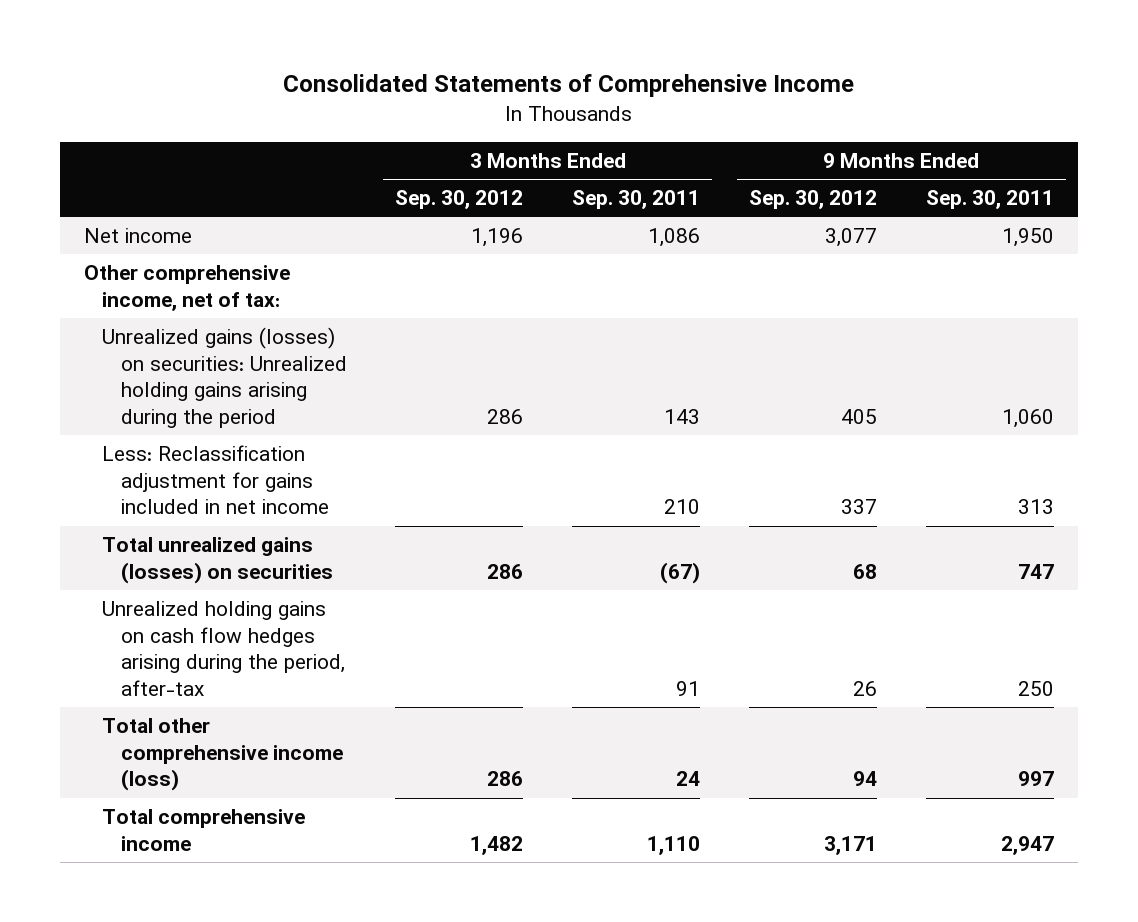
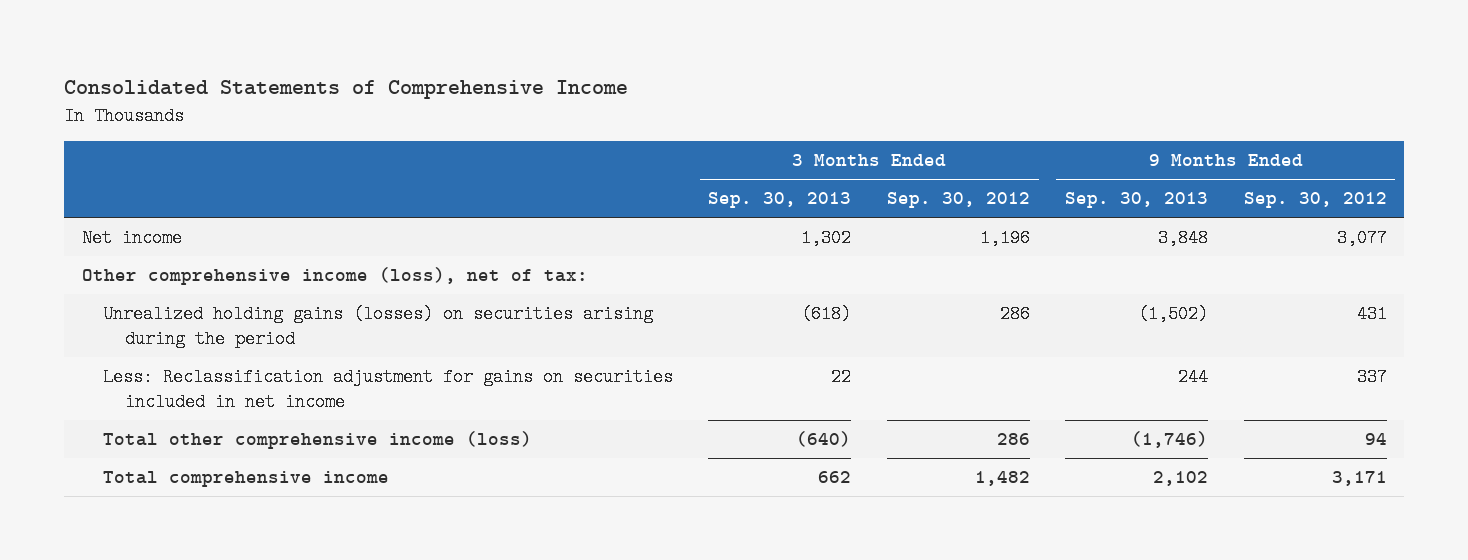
- | 3 Months Ended Sep. 30, 2012 | 3 Months Ended Sep. 30, 2011 | 9 Months Ended Sep. 30, 2012 | 9 Months Ended Sep. 30, 2011
+ | 3 Months Ended Sep. 30, 2013 | 3 Months Ended Sep. 30, 2012 | 9 Months Ended Sep. 30, 2013 | 9 Months Ended Sep. 30, 2012
- Other comprehensive income, net of tax:
- Unrealized gains (losses) on securities: Unrealized holding gains arising during the period | 286 | 143 | 405 | 1,060
- Less: Reclassification adjustment for gains included in net income | | 210 | 337 | 313
- Total unrealized gains (losses) on securities | 286 | (67) | 68 | 747
- Unrealized holding gains on cash flow hedges arising during the period, after-tax | | 91 | 26 | 250
+ Other comprehensive income (loss), net of tax:
+ Unrealized holding gains (losses) on securities arising during the period | (618) | 286 | (1,502) | 431
+ Less: Reclassification adjustment for gains on securities included in net income | 22 | | 244 | 337

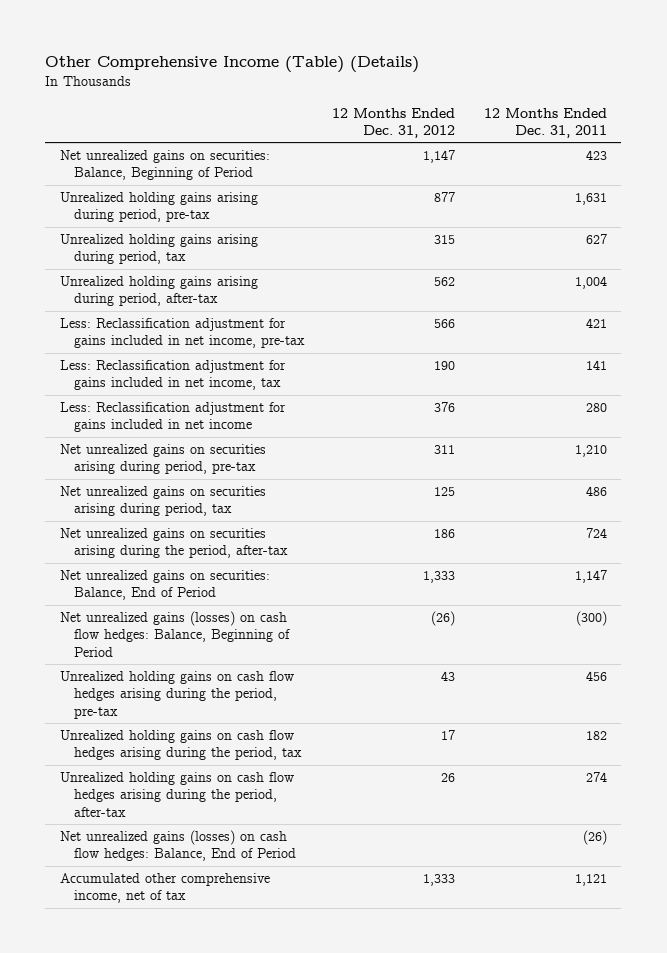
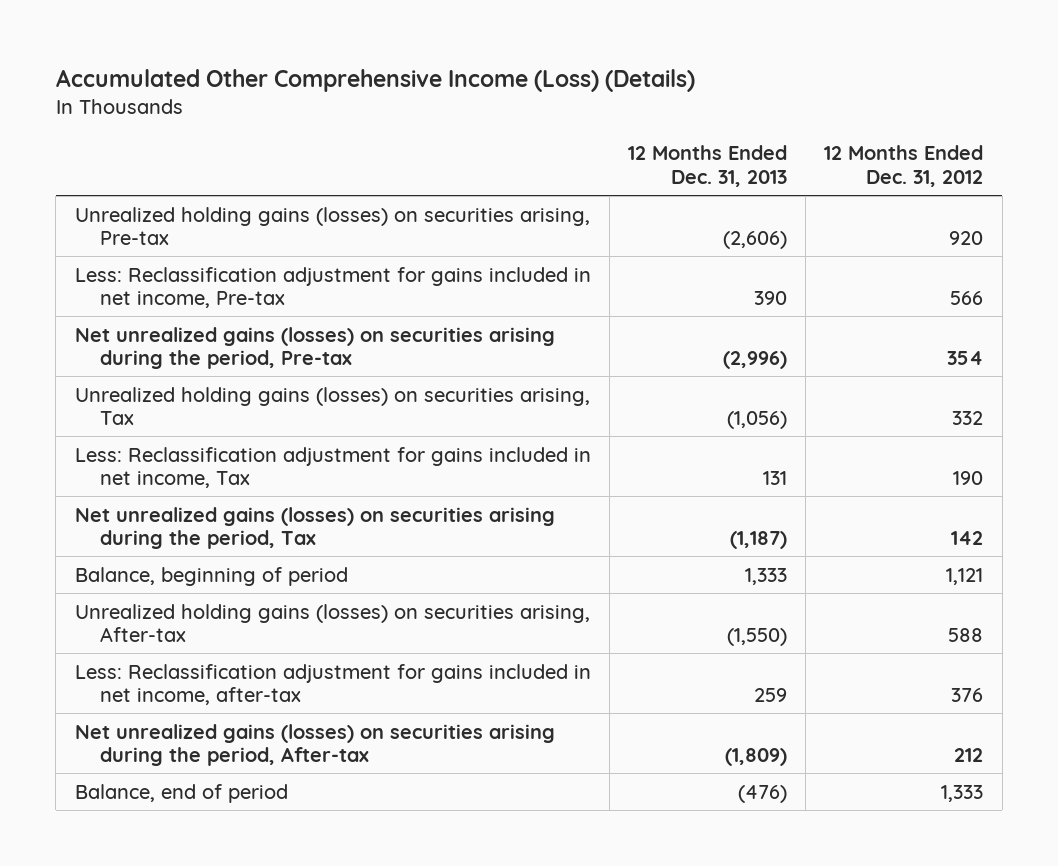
- Other Comprehensive Income (Table) (Details)
+ Accumulated Other Comprehensive Income (Loss) (Details)
- | 12 Months Ended Dec. 31, 2012 | 12 Months Ended Dec. 31, 2011
+ | 12 Months Ended Dec. 31, 2013 | 12 Months Ended Dec. 31, 2012
- Net unrealized gains on securities: Balance, Beginning of Period | 1,147 | 423
- Unrealized holding gains arising during period, pre-tax | 877 | 1,631
- Unrealized holding gains arising during period, tax | 315 | 627
- Unrealized holding gains arising during period, after-tax | 562 | 1,004
- Less: Reclassification adjustment for gains included in net income, pre-tax | 566 | 421
- Less: Reclassification adjustment for gains included in net income, tax | 190 | 141
- Less: Reclassification adjustment for gains included in net income | 376 | 280
- Net unrealized gains on securities arising during period, pre-tax | 311 | 1,210
- Net unrealized gains on securities arising during period, tax | 125 | 486
- Net unrealized gains on securities arising during the period, after-tax | 186 | 724
- Net unrealized gains on securities: Balance, End of Period | 1,333 | 1,147
- Net unrealized gains (losses) on cash flow hedges: Balance, Beginning of Period | (26) | (300)
- Unrealized holding gains on cash flow hedges arising during the period, pre-tax | 43 | 456
- Unrealized holding gains on cash flow hedges arising during the period, tax | 17 | 182
- Unrealized holding gains on cash flow hedges arising during the period, after-tax | 26 | 274
- Net unrealized gains (losses) on cash flow hedges: Balance, End of Period | | (26)
- Accumulated other comprehensive income, net of tax | 1,333 | 1,121
+ Unrealized holding gains (losses) on securities arising, Pre-tax | (2,606) | 920
+ Less: Reclassification adjustment for gains included in net income, Pre-tax | 390 | 566
+ Net unrealized gains (losses) on securities arising during the period, Pre-tax | (2,996) | 354
+ Unrealized holding gains (losses) on securities arising, Tax | (1,056) | 332
+ Less: Reclassification adjustment for gains included in net income, Tax | 131 | 190
+ Net unrealized gains (losses) on securities arising during the period, Tax | (1,187) | 142
+ Balance, beginning of period | 1,333 | 1,121
+ Unrealized holding gains (losses) on securities arising, After-tax | (1,550) | 588
+ Less: Reclassification adjustment for gains included in net income, after-tax | 259 | 376
+ Net unrealized gains (losses) on securities arising during the period, After-tax | (1,809) | 212
+ Balance, end of period | (476) | 1,333

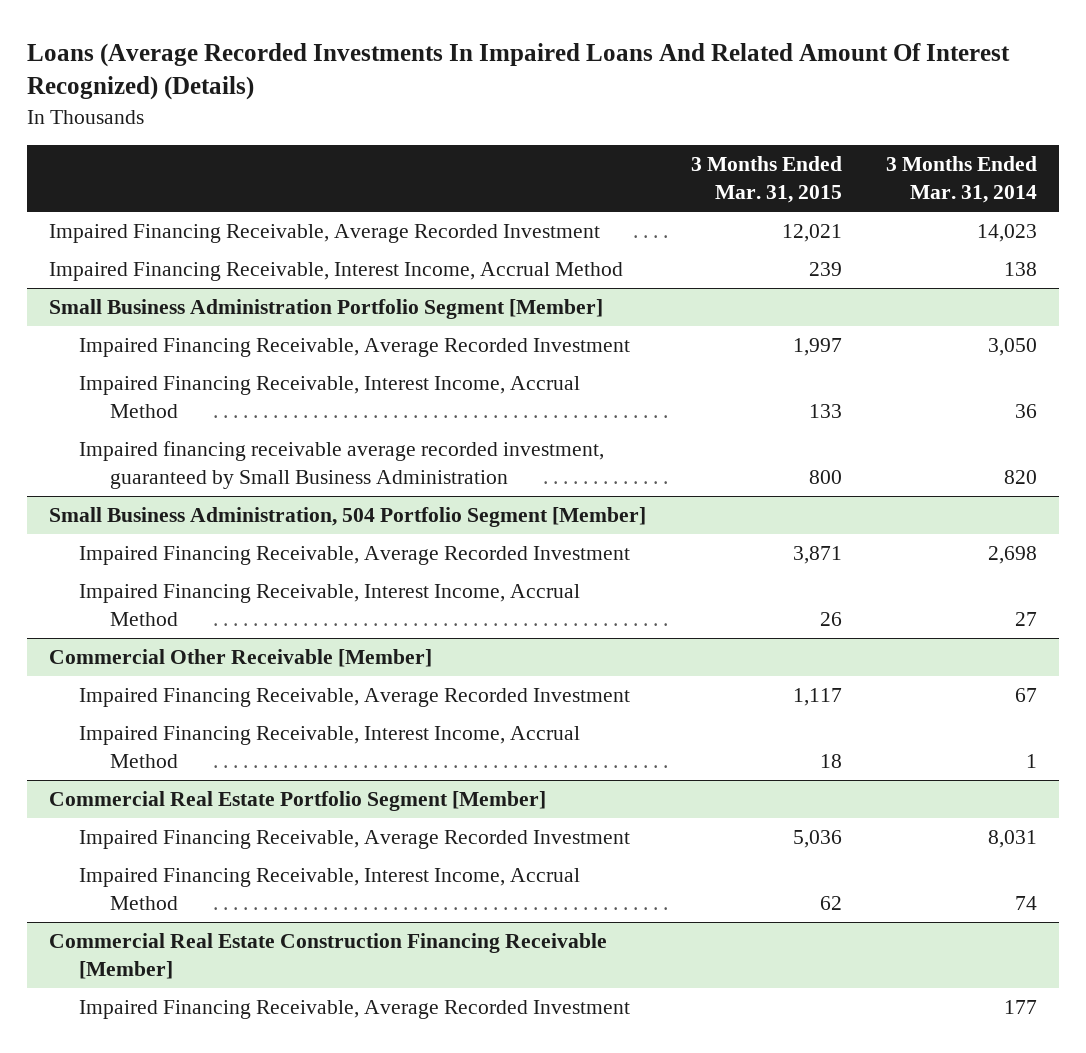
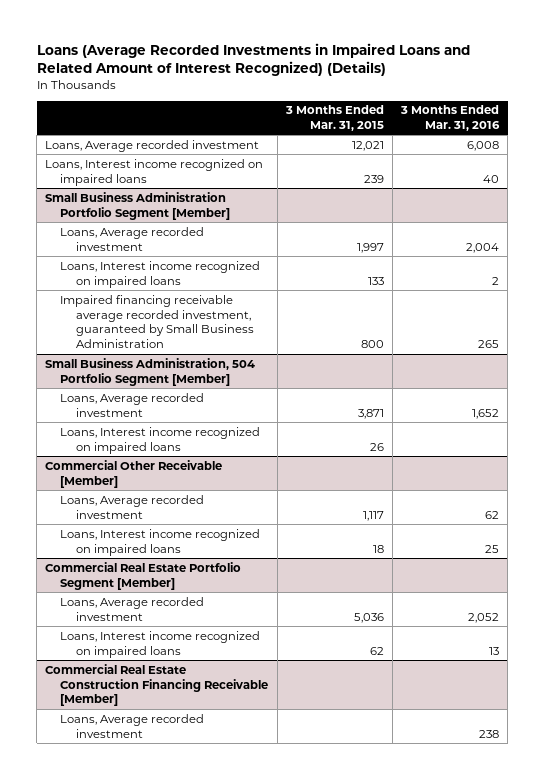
- Loans (Average Recorded Investments In Impaired Loans And Related Amount Of Interest Recognized) (Details)
+ Loans (Average Recorded Investments in Impaired Loans and Related Amount of Interest Recognized) (Details)
- | 3 Months Ended Mar. 31, 2015 | 3 Months Ended Mar. 31, 2014
+ | 3 Months Ended Mar. 31, 2015 | 3 Months Ended Mar. 31, 2016
- Impaired Financing Receivable, Average Recorded Investment | 12,021 | 14,023
- Impaired Financing Receivable, Interest Income, Accrual Method | 239 | 138
+ Loans, Average recorded investment | 12,021 | 6,008
+ Loans, Interest income recognized on impaired loans | 239 | 40
@ Small Business Administration Portfolio Segment [Member]
- Impaired Financing Receivable, Average Recorded Investment | 1,997 | 3,050
- Impaired Financing Receivable, Interest Income, Accrual Method | 133 | 36
+ Loans, Average recorded investment | 1,997 | 2,004
+ Loans, Interest income recognized on impaired loans | 133 | 2
@ Small Business Administration, 504 Portfolio Segment [Member]
- Impaired Financing Receivable, Average Recorded Investment | 3,871 | 2,698
- Impaired Financing Receivable, Interest Income, Accrual Method | 26 | 27
+ Loans, Average recorded investment | 3,871 | 1,652
+ Loans, Interest income recognized on impaired loans | 26 |
@ Commercial Other Receivable [Member]
- Impaired Financing Receivable, Average Recorded Investment | 1,117 | 67
- Impaired Financing Receivable, Interest Income, Accrual Method | 18 | 1
+ Loans, Average recorded investment | 1,117 | 62
+ Loans, Interest income recognized on impaired loans | 18 | 25
@ Commercial Real Estate Portfolio Segment [Member]
- Impaired Financing Receivable, Average Recorded Investment | 5,036 | 8,031
- Impaired Financing Receivable, Interest Income, Accrual Method | 62 | 74
+ Loans, Average recorded investment | 5,036 | 2,052
+ Loans, Interest income recognized on impaired loans | 62 | 13
@ Commercial Real Estate Construction Financing Receivable [Member]
- Impaired Financing Receivable, Average Recorded Investment | | 177
+ Loans, Average recorded investment | | 238

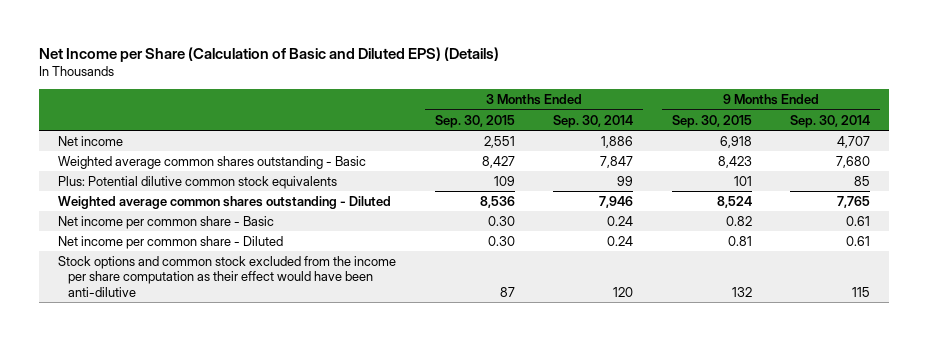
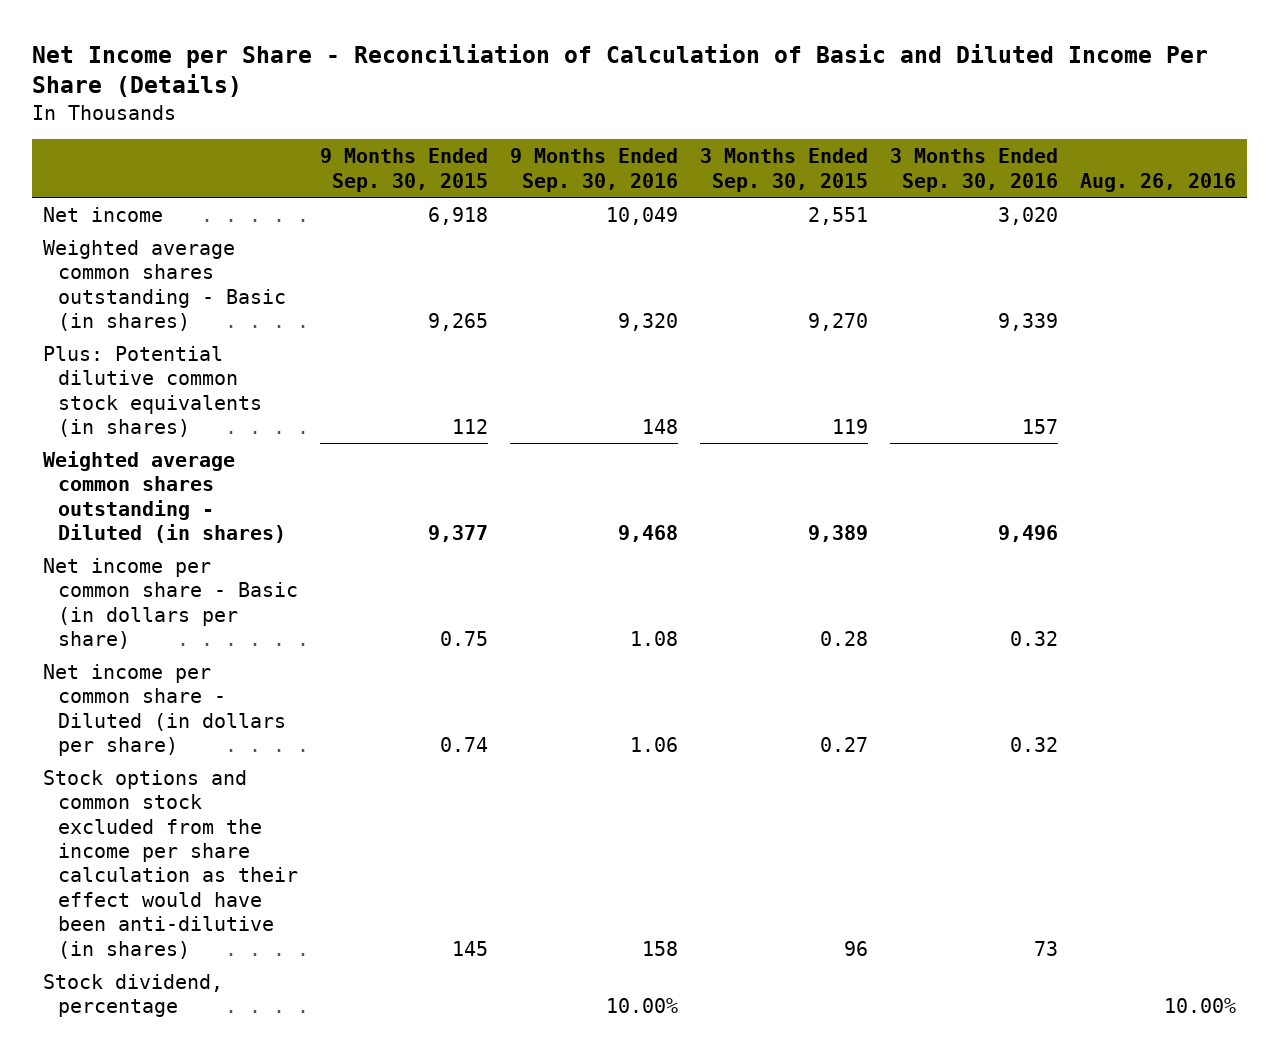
- Net Income per Share (Calculation of Basic and Diluted EPS) (Details)
+ Net Income per Share - Reconciliation of Calculation of Basic and Diluted Income Per Share (Details)
- | 3 Months Ended Sep. 30, 2015 | 3 Months Ended Sep. 30, 2014 | 9 Months Ended Sep. 30, 2015 | 9 Months Ended Sep. 30, 2014
+ | 9 Months Ended Sep. 30, 2015 | 9 Months Ended Sep. 30, 2016 | 3 Months Ended Sep. 30, 2015 | 3 Months Ended Sep. 30, 2016 | Aug. 26, 2016
- Weighted average common shares outstanding - Basic | 8,427 | 7,847 | 8,423 | 7,680
- Plus: Potential dilutive common stock equivalents | 109 | 99 | 101 | 85
- Weighted average common shares outstanding - Diluted | 8,536 | 7,946 | 8,524 | 7,765
- Net income per common share - Basic | 0.30 | 0.24 | 0.82 | 0.61
- Net income per common share - Diluted | 0.30 | 0.24 | 0.81 | 0.61
- Stock options and common stock excluded from the income per share computation as their effect would have been anti-dilutive | 87 | 120 | 132 | 115
+ Weighted average common shares outstanding - Basic (in shares) | 9,265 | 9,320 | 9,270 | 9,339 |
+ Plus: Potential dilutive common stock equivalents (in shares) | 112 | 148 | 119 | 157 |
+ Weighted average common shares outstanding - Diluted (in shares) | 9,377 | 9,468 | 9,389 | 9,496 |
+ Net income per common share - Basic (in dollars per share) | 0.75 | 1.08 | 0.28 | 0.32 |
+ Net income per common share - Diluted (in dollars per share) | 0.74 | 1.06 | 0.27 | 0.32 |
+ Stock options and common stock excluded from the income per share calculation as their effect would have been anti-dilutive (in shares) | 145 | 158 | 96 | 73 |
+ Stock dividend, percentage | | 10.00% | | | 10.00%

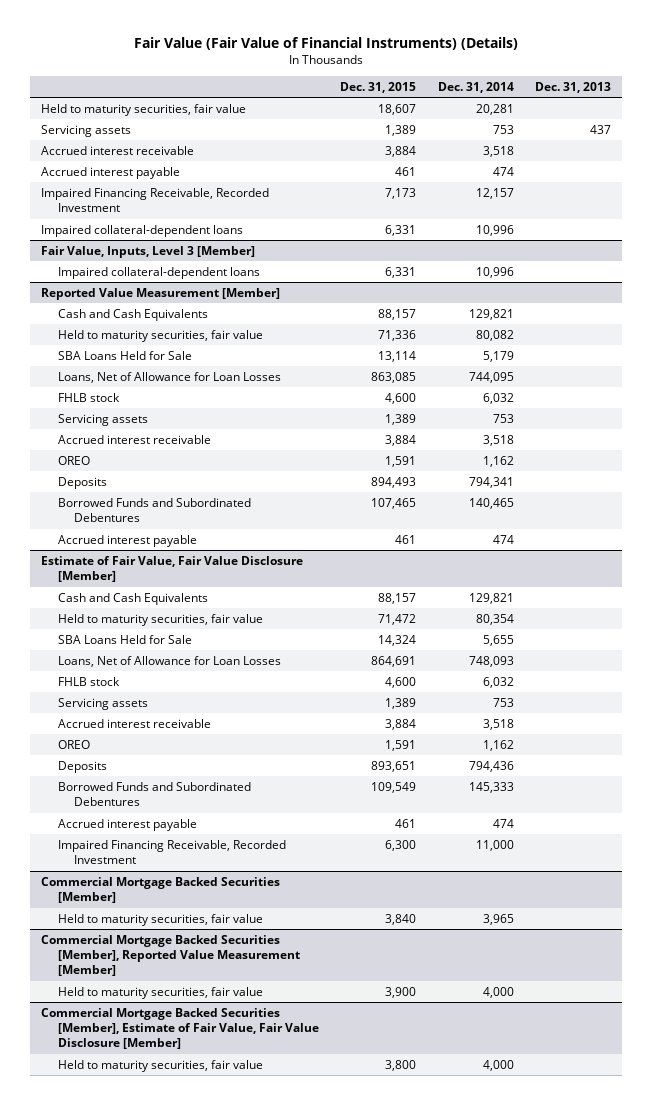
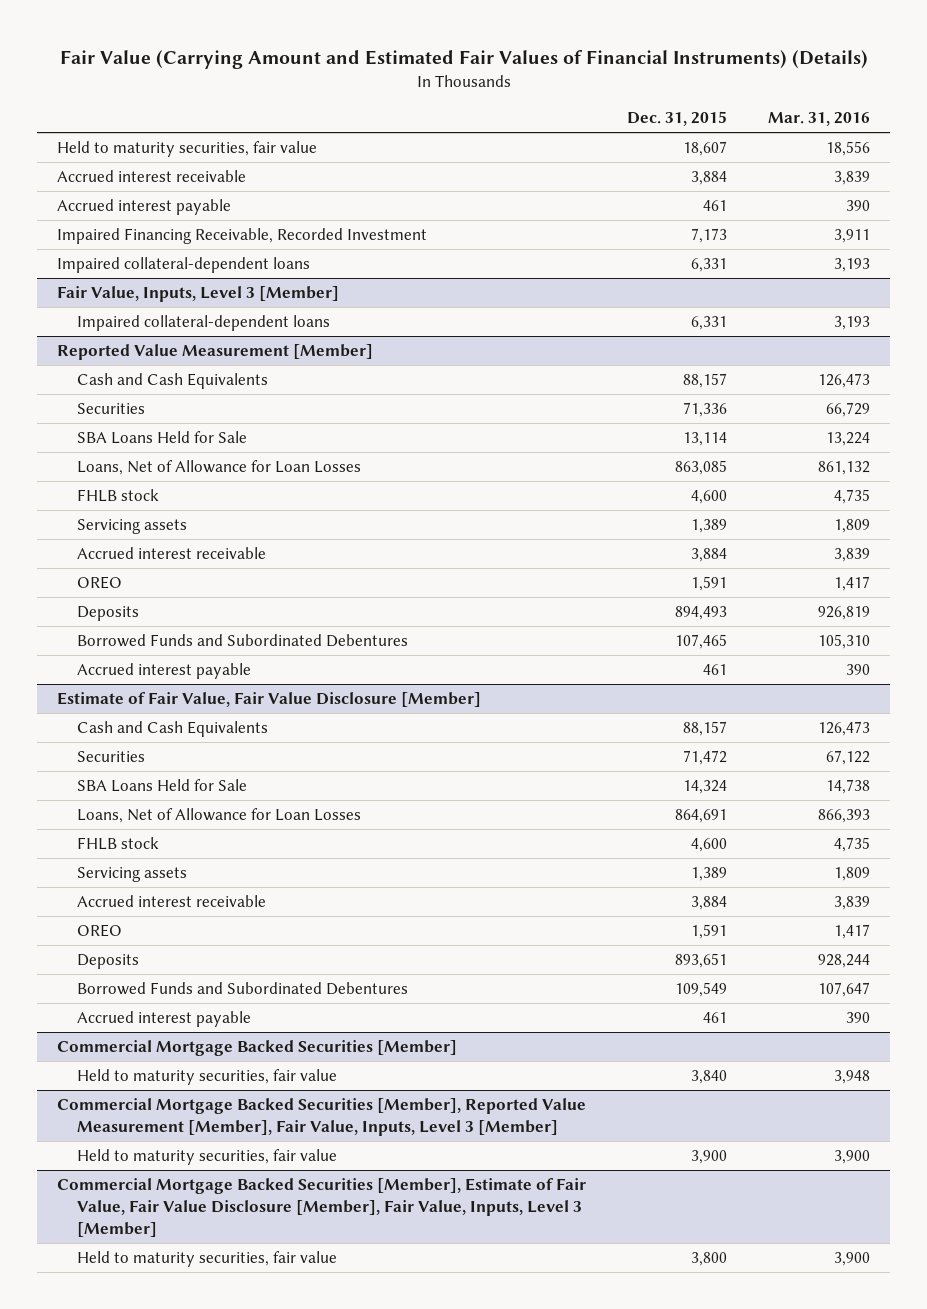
- Fair Value (Fair Value of Financial Instruments) (Details)
+ Fair Value (Carrying Amount and Estimated Fair Values of Financial Instruments) (Details)
- | Dec. 31, 2015 | Dec. 31, 2014 | Dec. 31, 2013
+ | Dec. 31, 2015 | Mar. 31, 2016
- Servicing assets | 1,389 | 753 | 437
@ Reported Value Measurement [Member]
- Held to maturity securities, fair value | 71,336 | 80,082 |
+ Securities | 71,336 | 66,729
@ Estimate of Fair Value, Fair Value Disclosure [Member]
- Held to maturity securities, fair value | 71,472 | 80,354 |
+ Securities | 71,472 | 67,122
- Impaired Financing Receivable, Recorded Investment | 6,300 | 11,000 |
- Commercial Mortgage Backed Securities [Member], Reported Value Measurement [Member]
+ Commercial Mortgage Backed Securities [Member], Reported Value Measurement [Member], Fair Value, Inputs, Level 3 [Member]
- Commercial Mortgage Backed Securities [Member], Estimate of Fair Value, Fair Value Disclosure [Member]
+ Commercial Mortgage Backed Securities [Member], Estimate of Fair Value, Fair Value Disclosure [Member], Fair Value, Inputs, Level 3 [Member]

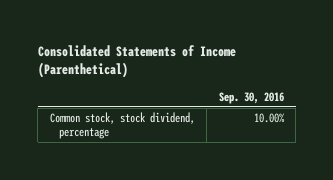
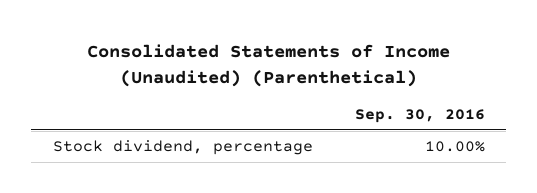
- Consolidated Statements of Income (Parenthetical)
+ Consolidated Statements of Income (Unaudited) (Parenthetical)
- Common stock, stock dividend, percentage | 10.00%
+ Stock dividend, percentage | 10.00%

